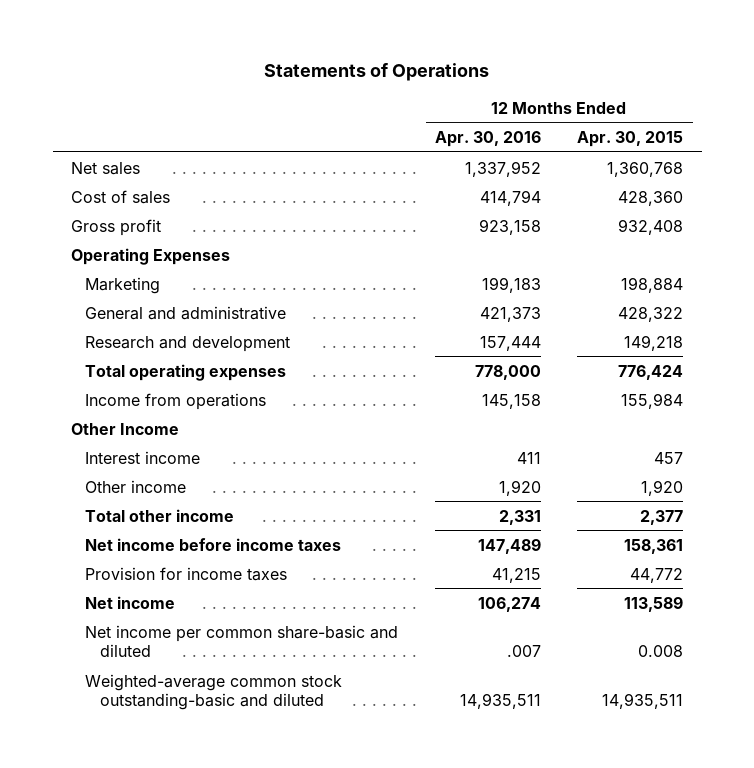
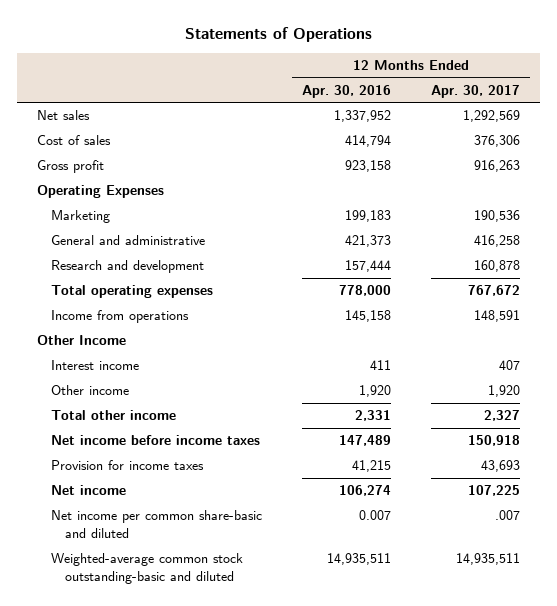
- | 12 Months Ended Apr. 30, 2016 | 12 Months Ended Apr. 30, 2015
+ | 12 Months Ended Apr. 30, 2016 | 12 Months Ended Apr. 30, 2017
- Net income per common share-basic and diluted | .007 | 0.008
+ Net income per common share-basic and diluted | 0.007 | .007

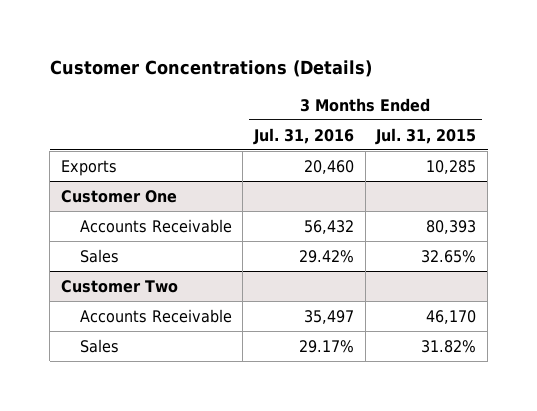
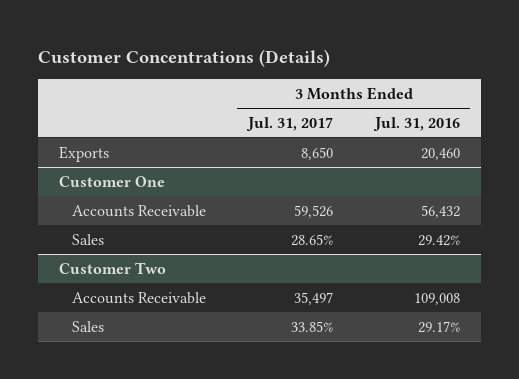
- | 3 Months Ended Jul. 31, 2016 | 3 Months Ended Jul. 31, 2015
+ | 3 Months Ended Jul. 31, 2017 | 3 Months Ended Jul. 31, 2016
@ Customer Two
- Accounts Receivable | 35,497 | 46,170
+ Accounts Receivable | 35,497 | 109,008

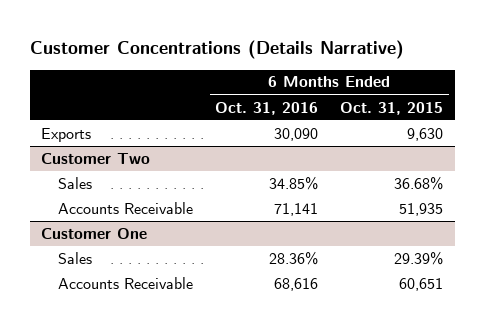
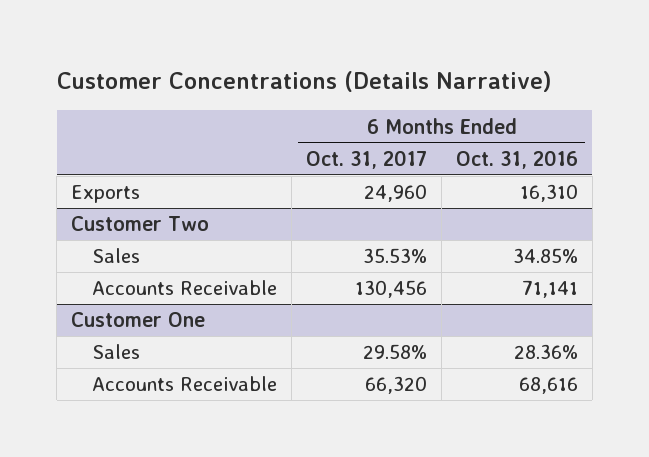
- | 6 Months Ended Oct. 31, 2016 | 6 Months Ended Oct. 31, 2015
+ | 6 Months Ended Oct. 31, 2017 | 6 Months Ended Oct. 31, 2016
- Exports | 30,090 | 9,630
+ Exports | 24,960 | 16,310

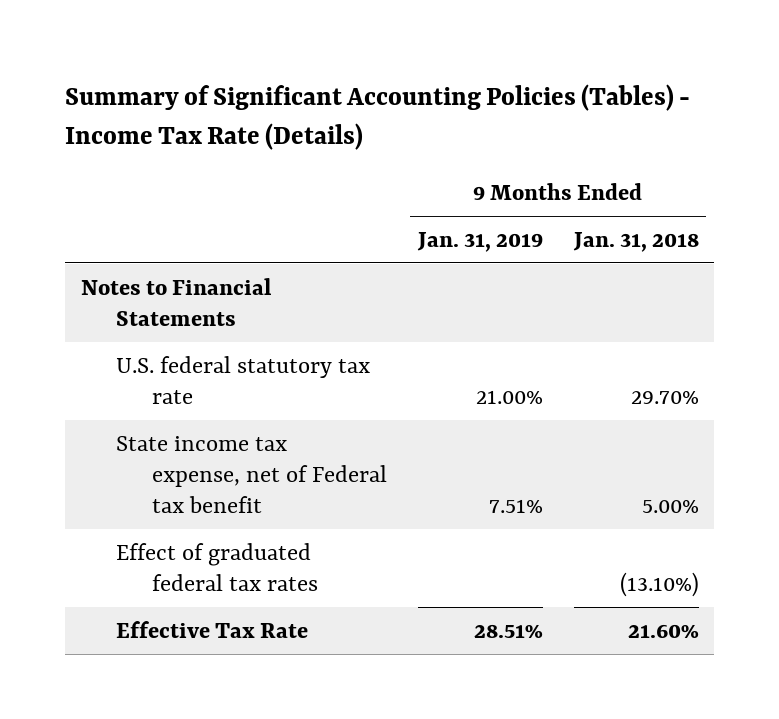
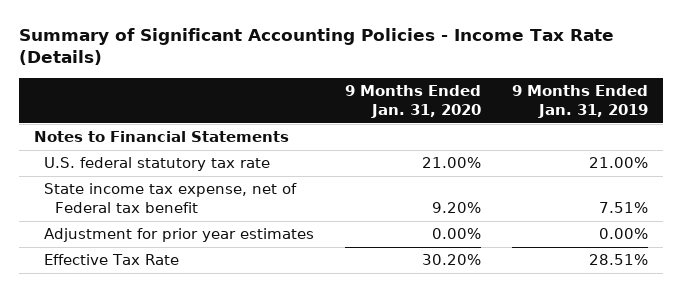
- Summary of Significant Accounting Policies (Tables) - Income Tax Rate (Details)
+ Summary of Significant Accounting Policies - Income Tax Rate (Details)
- | 9 Months Ended Jan. 31, 2019 | 9 Months Ended Jan. 31, 2018
+ | 9 Months Ended Jan. 31, 2020 | 9 Months Ended Jan. 31, 2019
- Effect of graduated federal tax rates | | (13.10%)
+ Adjustment for prior year estimates | 0.00% | 0.00%

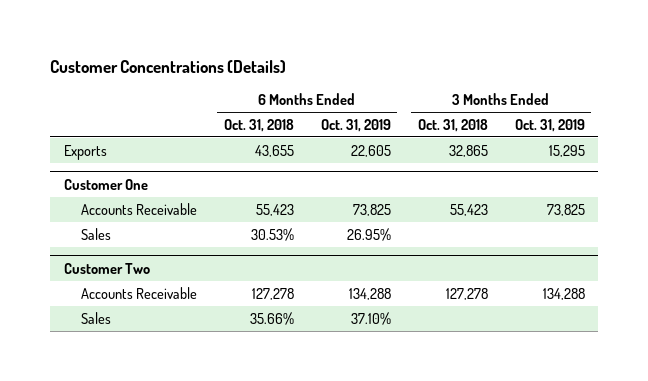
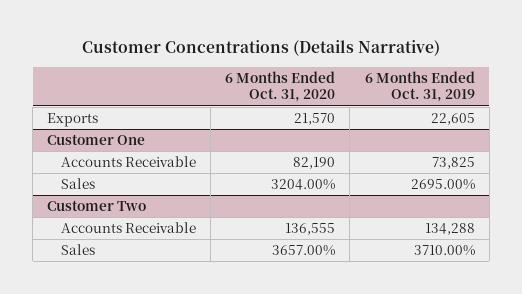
- Customer Concentrations (Details)
+ Customer Concentrations (Details Narrative)
- | 6 Months Ended Oct. 31, 2018 | 6 Months Ended Oct. 31, 2019 | 3 Months Ended Oct. 31, 2018 | 3 Months Ended Oct. 31, 2019
+ | 6 Months Ended Oct. 31, 2020 | 6 Months Ended Oct. 31, 2019
@ Customer One
- Sales | 30.53% | 26.95% | |
+ Sales | 3204.00% | 2695.00%
@ Customer Two
- Sales | 35.66% | 37.10% | |
+ Sales | 3657.00% | 3710.00%

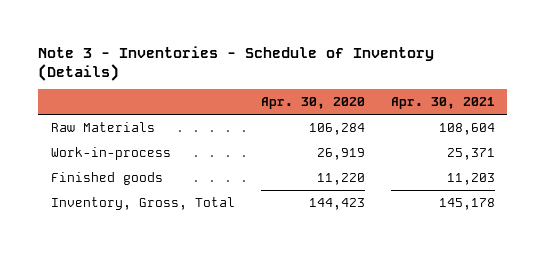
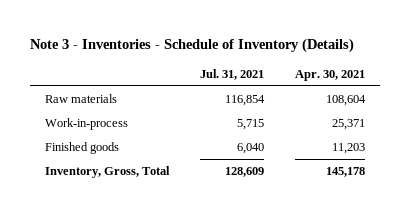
- | Apr. 30, 2020 | Apr. 30, 2021
+ | Jul. 31, 2021 | Apr. 30, 2021
- Raw Materials | 106,284 | 108,604
+ Raw materials | 116,854 | 108,604

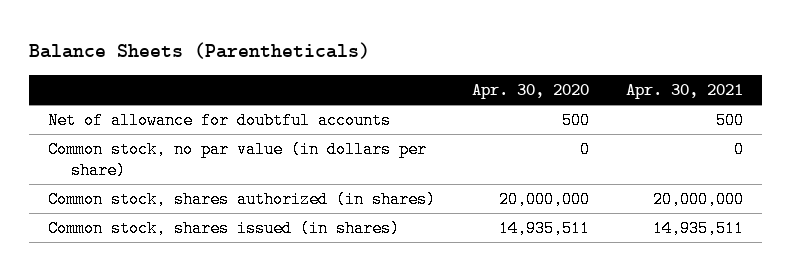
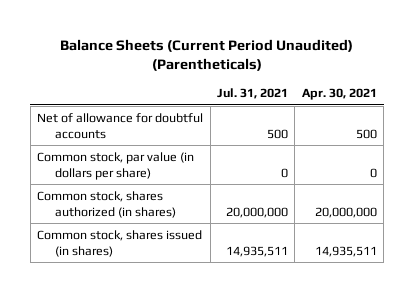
- Balance Sheets (Parentheticals)
+ Balance Sheets (Current Period Unaudited) (Parentheticals)
- | Apr. 30, 2020 | Apr. 30, 2021
+ | Jul. 31, 2021 | Apr. 30, 2021
- Common stock, no par value (in dollars per share) | 0 | 0
+ Common stock, par value (in dollars per share) | 0 | 0

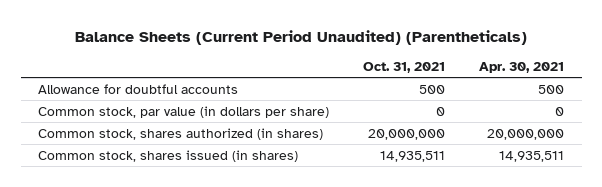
- | Jul. 31, 2021 | Apr. 30, 2021
+ | Oct. 31, 2021 | Apr. 30, 2021
- Net of allowance for doubtful accounts | 500 | 500
+ Allowance for doubtful accounts | 500 | 500

